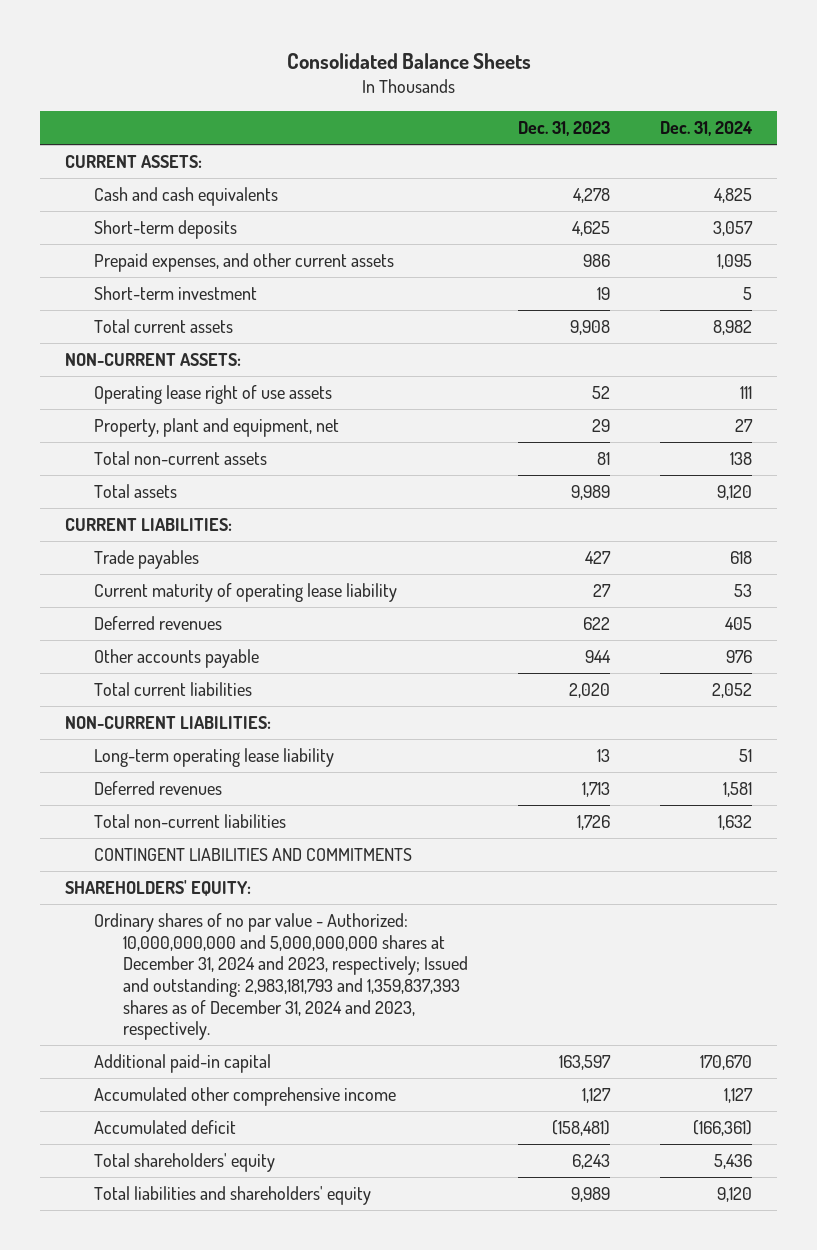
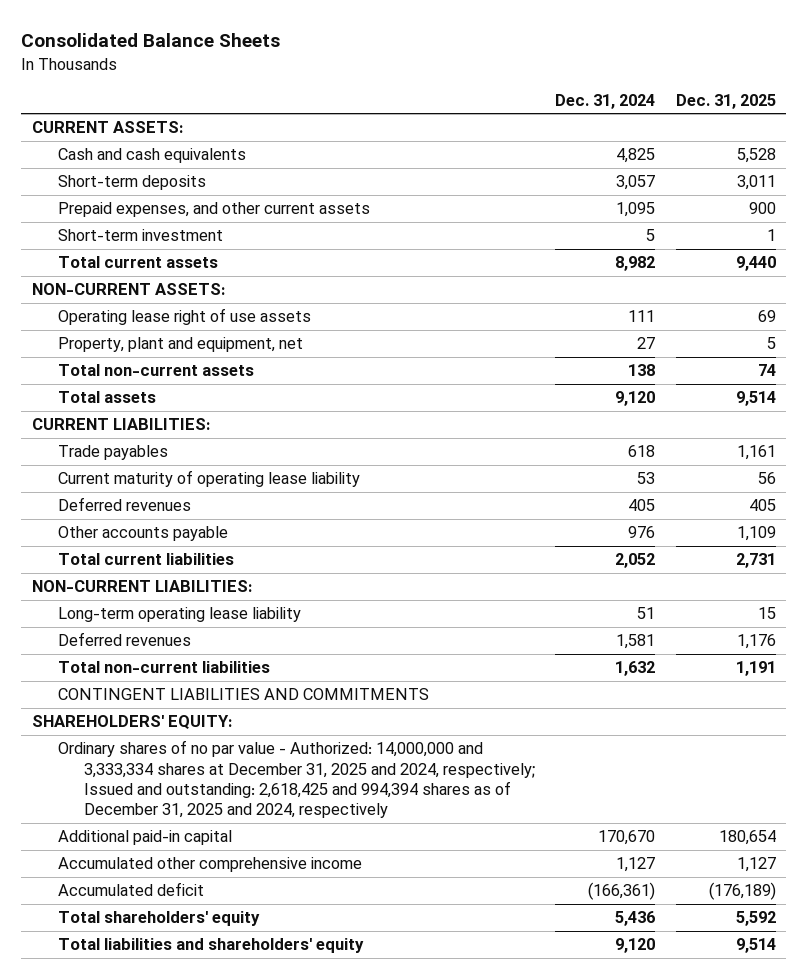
- | Dec. 31, 2023 | Dec. 31, 2024
+ | Dec. 31, 2024 | Dec. 31, 2025
- Ordinary shares of no par value - Authorized: 10,000,000,000 and 5,000,000,000 shares at December 31, 2024 and 2023, respectively; Issued and outstanding: 2,983,181,793 and 1,359,837,393 shares as of December 31, 2024 and 2023, respectively.
+ Ordinary shares of no par value - Authorized: 14,000,000 and 3,333,334 shares at December 31, 2025 and 2024, respectively; Issued and outstanding: 2,618,425 and 994,394 shares as of December 31, 2025 and 2024, respectively

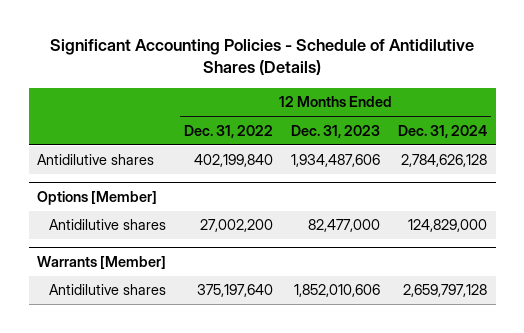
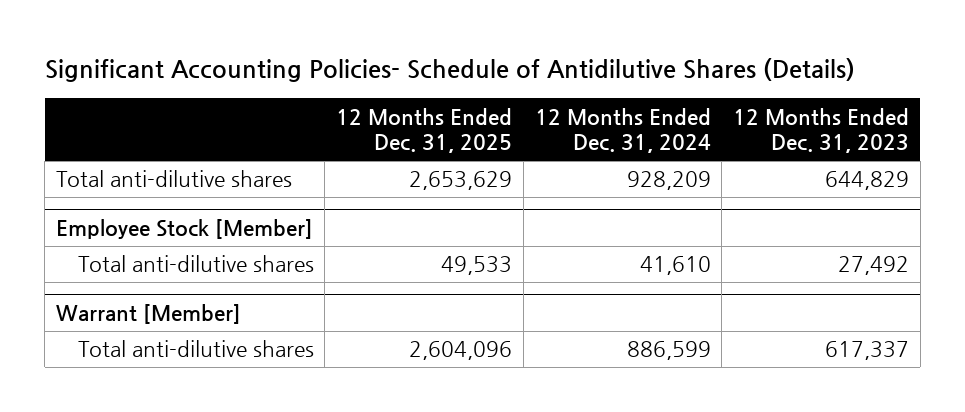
- Significant Accounting Policies - Schedule of Antidilutive Shares (Details)
+ Significant Accounting Policies- Schedule of Antidilutive Shares (Details)
- | 12 Months Ended Dec. 31, 2022 | 12 Months Ended Dec. 31, 2023 | 12 Months Ended Dec. 31, 2024
+ | 12 Months Ended Dec. 31, 2025 | 12 Months Ended Dec. 31, 2024 | 12 Months Ended Dec. 31, 2023
- Antidilutive shares | 402,199,840 | 1,934,487,606 | 2,784,626,128
- Options [Member]
- Antidilutive shares | 27,002,200 | 82,477,000 | 124,829,000
- Warrants [Member]
- Antidilutive shares | 375,197,640 | 1,852,010,606 | 2,659,797,128
+ Total anti-dilutive shares | 2,653,629 | 928,209 | 644,829
+ Employee Stock [Member]
+ Total anti-dilutive shares | 49,533 | 41,610 | 27,492
+ Warrant [Member]
+ Total anti-dilutive shares | 2,604,096 | 886,599 | 617,337

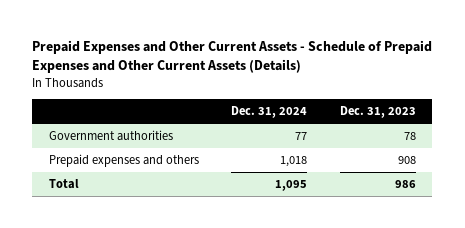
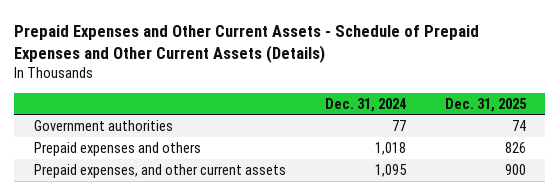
- | Dec. 31, 2024 | Dec. 31, 2023
+ | Dec. 31, 2024 | Dec. 31, 2025
- Total | 1,095 | 986
+ Prepaid expenses, and other current assets | 1,095 | 900

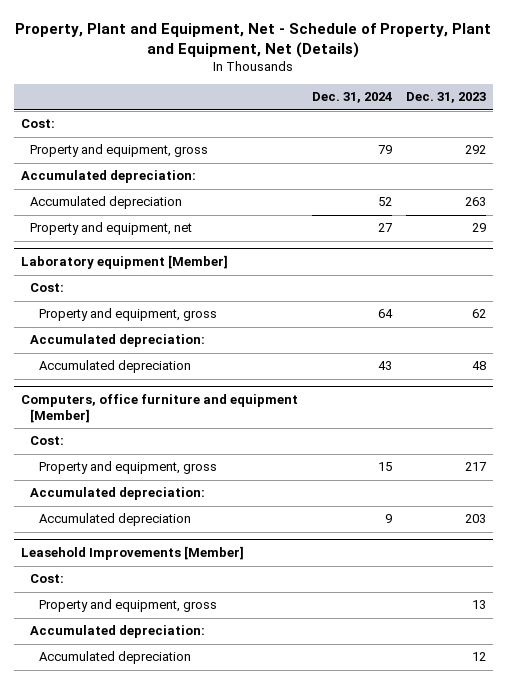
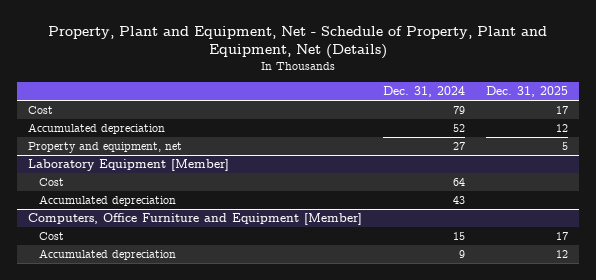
- | Dec. 31, 2024 | Dec. 31, 2023
+ | Dec. 31, 2024 | Dec. 31, 2025
- Cost:
- Property and equipment, gross | 79 | 292
- Accumulated depreciation:
+ Cost | 79 | 17
- Laboratory equipment [Member]
- Cost:
- Property and equipment, gross | 64 | 62
- Accumulated depreciation:
+ Laboratory Equipment [Member]
+ Cost | 64 |
- Computers, office furniture and equipment [Member]
- Cost:
- Property and equipment, gross | 15 | 217
- Accumulated depreciation:
+ Computers, Office Furniture and Equipment [Member]
+ Cost | 15 | 17
- Leasehold Improvements [Member]
- Cost:
- Property and equipment, gross | | 13
- Accumulated depreciation:
- Accumulated depreciation | | 12

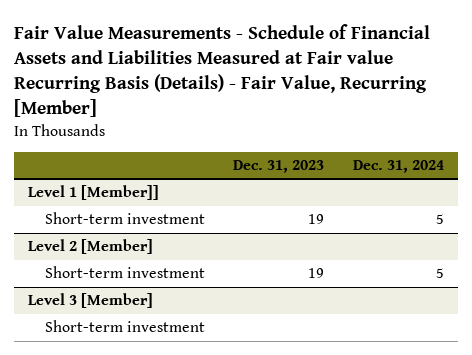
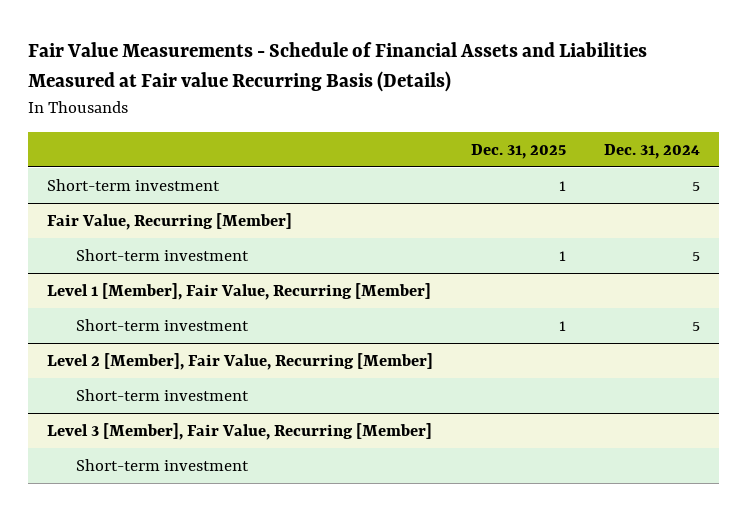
- Fair Value Measurements - Schedule of Financial Assets and Liabilities Measured at Fair value Recurring Basis (Details) - Fair Value, Recurring [Member]
+ Fair Value Measurements - Schedule of Financial Assets and Liabilities Measured at Fair value Recurring Basis (Details)
- | Dec. 31, 2023 | Dec. 31, 2024
+ | Dec. 31, 2025 | Dec. 31, 2024
- Level 1 [Member]]
- Level 2 [Member]
+ Fair Value, Recurring [Member]
- Level 3 [Member]
+ Level 1 [Member], Fair Value, Recurring [Member]
+ Short-term investment | 1 | 5
+ Level 2 [Member], Fair Value, Recurring [Member]
+ Level 3 [Member], Fair Value, Recurring [Member]
+ Short-term investment

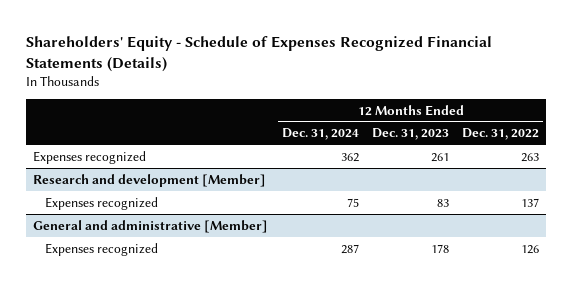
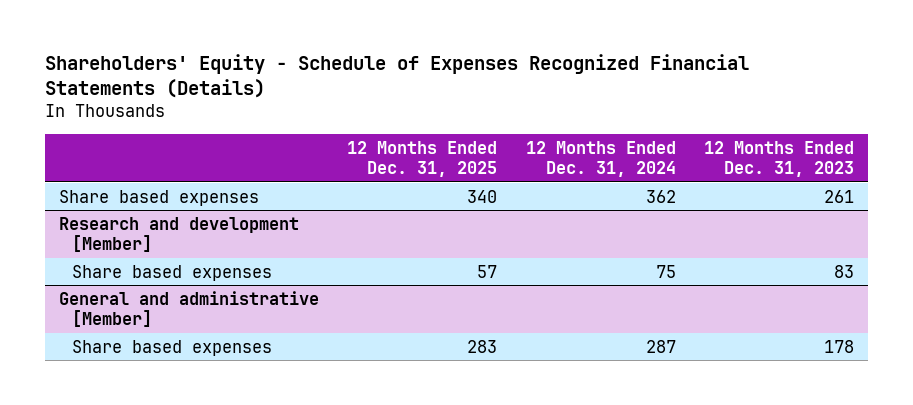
- | 12 Months Ended Dec. 31, 2024 | 12 Months Ended Dec. 31, 2023 | 12 Months Ended Dec. 31, 2022
+ | 12 Months Ended Dec. 31, 2025 | 12 Months Ended Dec. 31, 2024 | 12 Months Ended Dec. 31, 2023
- Expenses recognized | 362 | 261 | 263
+ Share based expenses | 340 | 362 | 261
@ Research and development [Member]
- Expenses recognized | 75 | 83 | 137
+ Share based expenses | 57 | 75 | 83
@ General and administrative [Member]
- Expenses recognized | 287 | 178 | 126
+ Share based expenses | 283 | 287 | 178

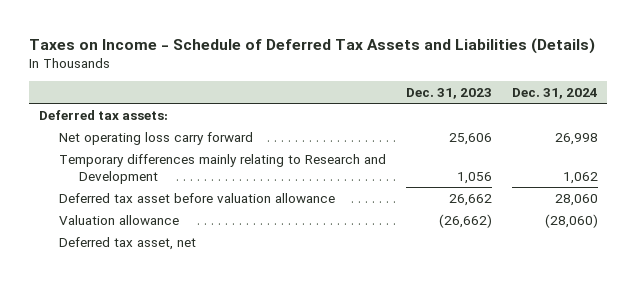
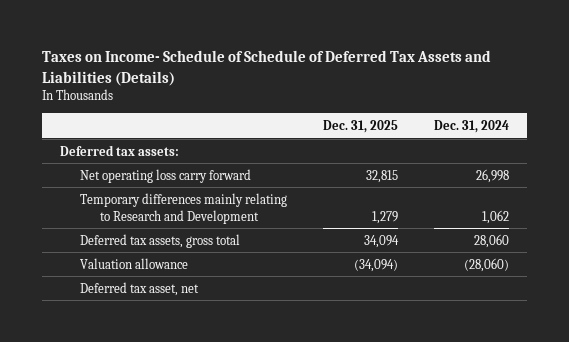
- Taxes on Income - Schedule of Deferred Tax Assets and Liabilities (Details)
+ Taxes on Income- Schedule of Schedule of Deferred Tax Assets and Liabilities (Details)
- | Dec. 31, 2023 | Dec. 31, 2024
+ | Dec. 31, 2025 | Dec. 31, 2024
- Deferred tax asset before valuation allowance | 26,662 | 28,060
+ Deferred tax assets, gross total | 34,094 | 28,060

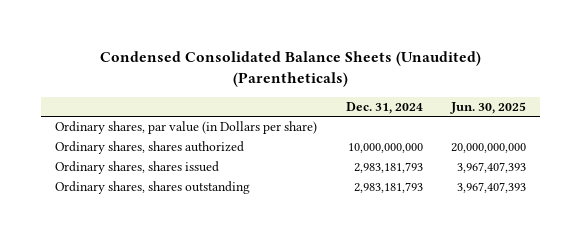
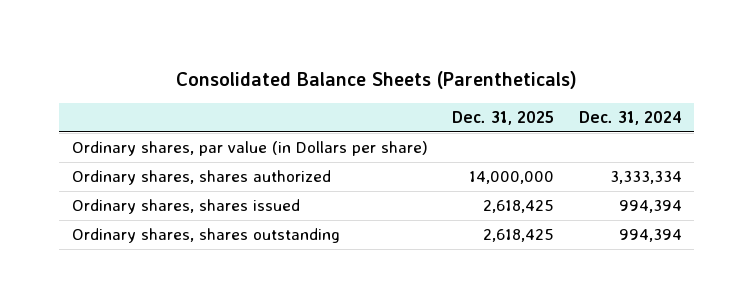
- Condensed Consolidated Balance Sheets (Unaudited) (Parentheticals)
+ Consolidated Balance Sheets (Parentheticals)
- | Dec. 31, 2024 | Jun. 30, 2025
+ | Dec. 31, 2025 | Dec. 31, 2024
- Ordinary shares, shares authorized | 10,000,000,000 | 20,000,000,000
- Ordinary shares, shares issued | 2,983,181,793 | 3,967,407,393
- Ordinary shares, shares outstanding | 2,983,181,793 | 3,967,407,393
+ Ordinary shares, shares authorized | 14,000,000 | 3,333,334
+ Ordinary shares, shares issued | 2,618,425 | 994,394
+ Ordinary shares, shares outstanding | 2,618,425 | 994,394

